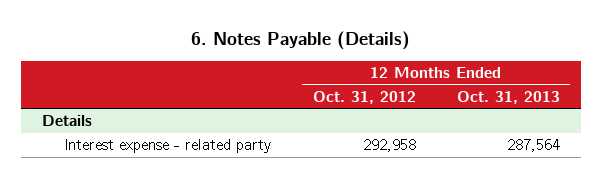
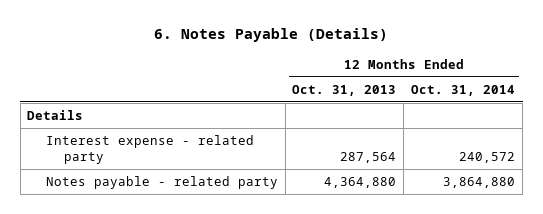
- | 12 Months Ended Oct. 31, 2012 | 12 Months Ended Oct. 31, 2013
+ | 12 Months Ended Oct. 31, 2013 | 12 Months Ended Oct. 31, 2014
+ Notes payable - related party | 4,364,880 | 3,864,880

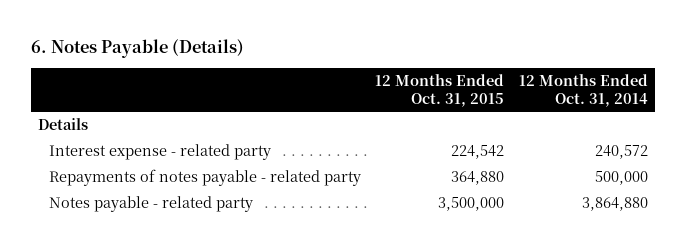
- | 12 Months Ended Oct. 31, 2013 | 12 Months Ended Oct. 31, 2014
+ | 12 Months Ended Oct. 31, 2015 | 12 Months Ended Oct. 31, 2014
+ Repayments of notes payable - related party | 364,880 | 500,000

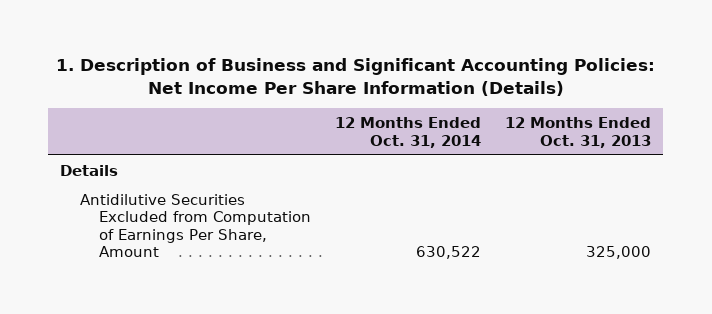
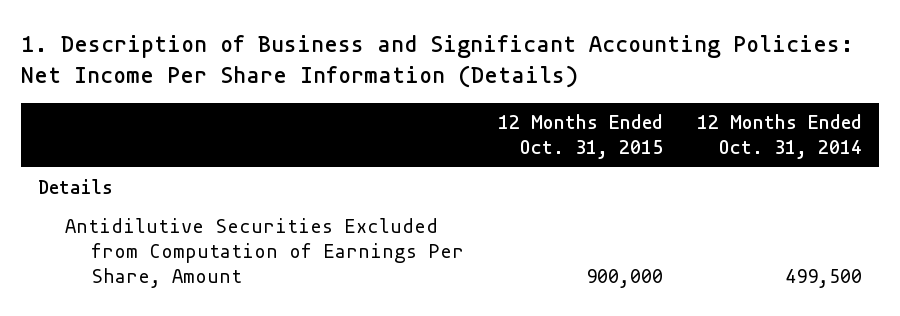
- | 12 Months Ended Oct. 31, 2014 | 12 Months Ended Oct. 31, 2013
+ | 12 Months Ended Oct. 31, 2015 | 12 Months Ended Oct. 31, 2014
- Antidilutive Securities Excluded from Computation of Earnings Per Share, Amount | 630,522 | 325,000
+ Antidilutive Securities Excluded from Computation of Earnings Per Share, Amount | 900,000 | 499,500

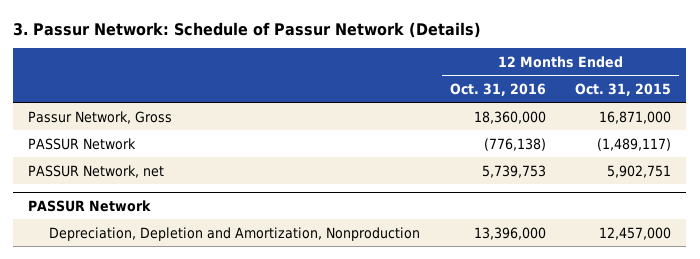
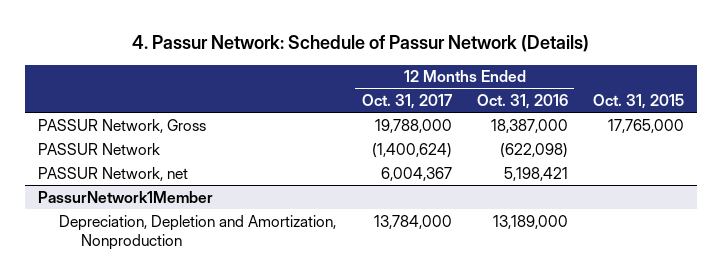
- 3. Passur Network: Schedule of Passur Network (Details)
+ 4. Passur Network: Schedule of Passur Network (Details)
- | 12 Months Ended Oct. 31, 2016 | 12 Months Ended Oct. 31, 2015
+ | 12 Months Ended Oct. 31, 2017 | 12 Months Ended Oct. 31, 2016 | Oct. 31, 2015
- Passur Network, Gross | 18,360,000 | 16,871,000
- PASSUR Network | (776,138) | (1,489,117)
- PASSUR Network, net | 5,739,753 | 5,902,751
- PASSUR Network
- Depreciation, Depletion and Amortization, Nonproduction | 13,396,000 | 12,457,000
+ PASSUR Network, Gross | 19,788,000 | 18,387,000 | 17,765,000
+ PASSUR Network | (1,400,624) | (622,098) |
+ PASSUR Network, net | 6,004,367 | 5,198,421 |
+ PassurNetwork1Member
+ Depreciation, Depletion and Amortization, Nonproduction | 13,784,000 | 13,189,000 |

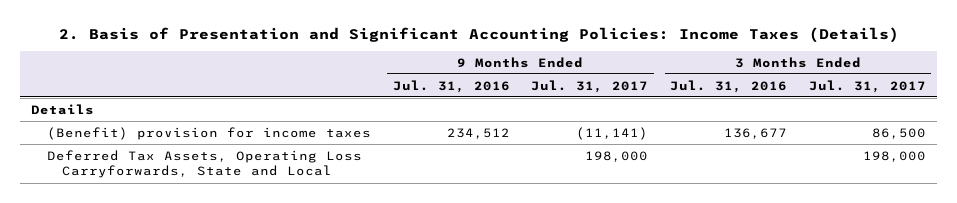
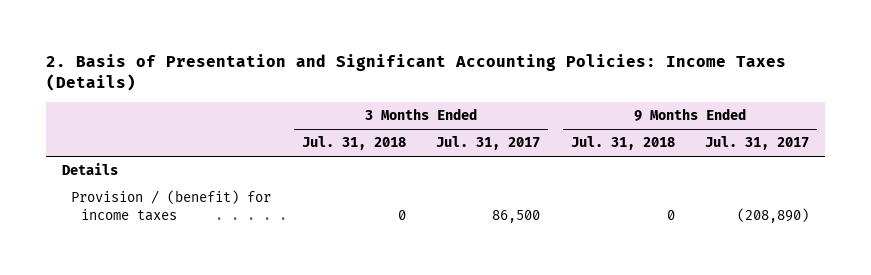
- | 9 Months Ended Jul. 31, 2016 | 9 Months Ended Jul. 31, 2017 | 3 Months Ended Jul. 31, 2016 | 3 Months Ended Jul. 31, 2017
+ | 3 Months Ended Jul. 31, 2018 | 3 Months Ended Jul. 31, 2017 | 9 Months Ended Jul. 31, 2018 | 9 Months Ended Jul. 31, 2017
- (Benefit) provision for income taxes | 234,512 | (11,141) | 136,677 | 86,500
- Deferred Tax Assets, Operating Loss Carryforwards, State and Local | | 198,000 | | 198,000
+ Provision / (benefit) for income taxes | 0 | 86,500 | 0 | (208,890)

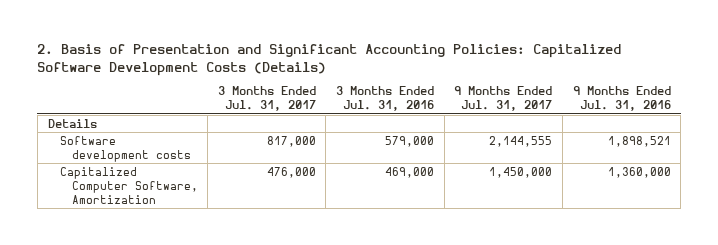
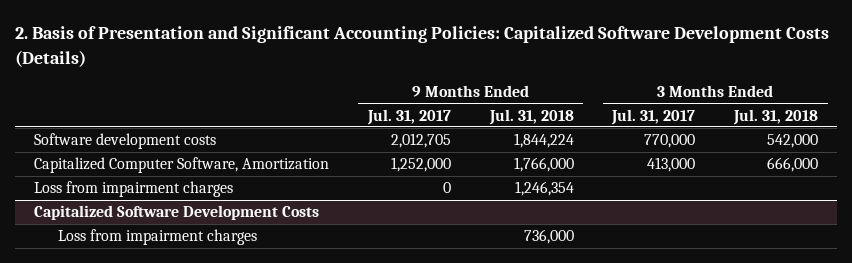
- | 3 Months Ended Jul. 31, 2017 | 3 Months Ended Jul. 31, 2016 | 9 Months Ended Jul. 31, 2017 | 9 Months Ended Jul. 31, 2016
+ | 9 Months Ended Jul. 31, 2017 | 9 Months Ended Jul. 31, 2018 | 3 Months Ended Jul. 31, 2017 | 3 Months Ended Jul. 31, 2018
- Details
- Software development costs | 817,000 | 579,000 | 2,144,555 | 1,898,521
- Capitalized Computer Software, Amortization | 476,000 | 469,000 | 1,450,000 | 1,360,000
+ Software development costs | 2,012,705 | 1,844,224 | 770,000 | 542,000
+ Capitalized Computer Software, Amortization | 1,252,000 | 1,766,000 | 413,000 | 666,000
+ Loss from impairment charges | 0 | 1,246,354 | |
+ Capitalized Software Development Costs
+ Loss from impairment charges | | 736,000 | |

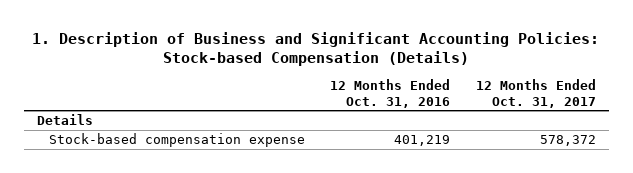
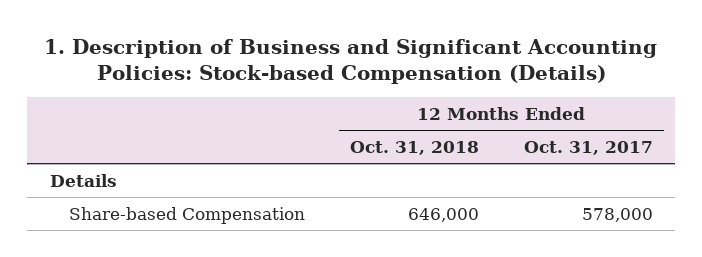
- | 12 Months Ended Oct. 31, 2016 | 12 Months Ended Oct. 31, 2017
+ | 12 Months Ended Oct. 31, 2018 | 12 Months Ended Oct. 31, 2017
- Stock-based compensation expense | 401,219 | 578,372
+ Share-based Compensation | 646,000 | 578,000

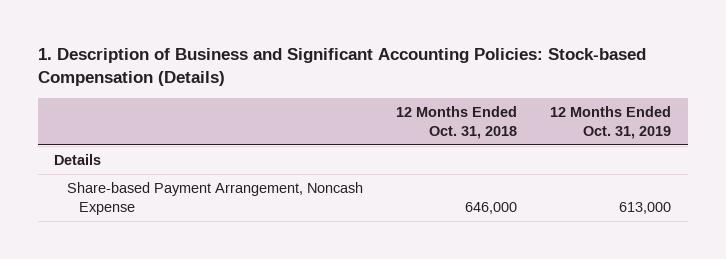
- | 12 Months Ended Oct. 31, 2018 | 12 Months Ended Oct. 31, 2017
+ | 12 Months Ended Oct. 31, 2018 | 12 Months Ended Oct. 31, 2019
- Share-based Compensation | 646,000 | 578,000
+ Share-based Payment Arrangement, Noncash Expense | 646,000 | 613,000

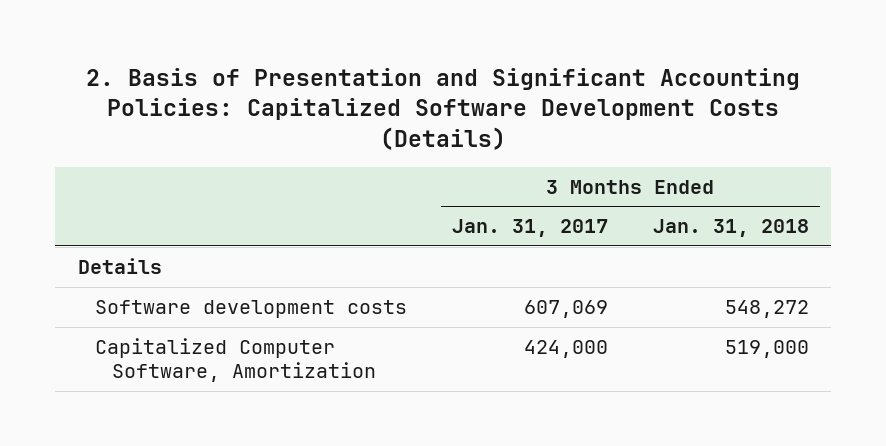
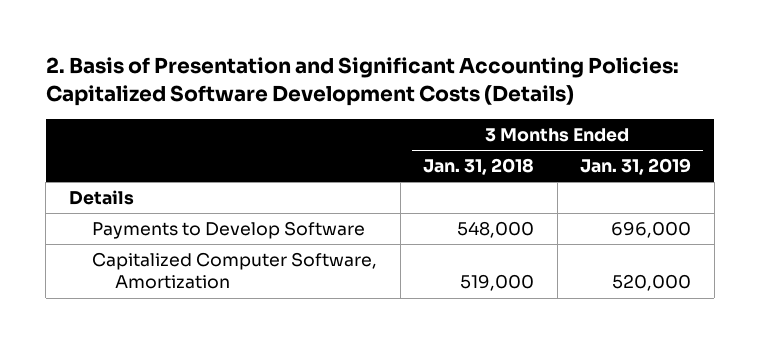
- | 3 Months Ended Jan. 31, 2017 | 3 Months Ended Jan. 31, 2018
+ | 3 Months Ended Jan. 31, 2018 | 3 Months Ended Jan. 31, 2019
- Software development costs | 607,069 | 548,272
+ Payments to Develop Software | 548,000 | 696,000

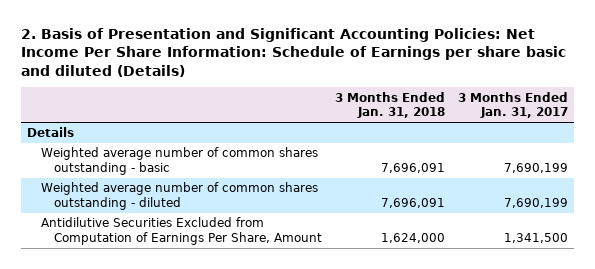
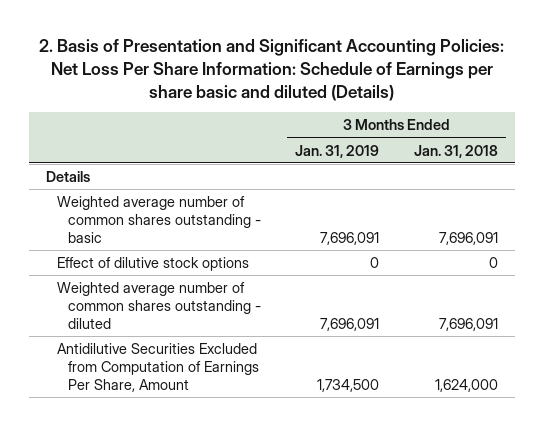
- 2. Basis of Presentation and Significant Accounting Policies: Net Income Per Share Information: Schedule of Earnings per share basic and diluted (Details)
+ 2. Basis of Presentation and Significant Accounting Policies: Net Loss Per Share Information: Schedule of Earnings per share basic and diluted (Details)
- | 3 Months Ended Jan. 31, 2018 | 3 Months Ended Jan. 31, 2017
+ | 3 Months Ended Jan. 31, 2019 | 3 Months Ended Jan. 31, 2018
+ Effect of dilutive stock options | 0 | 0

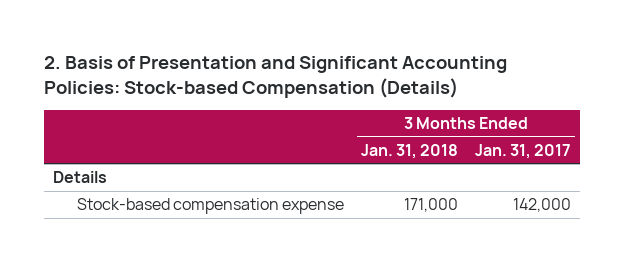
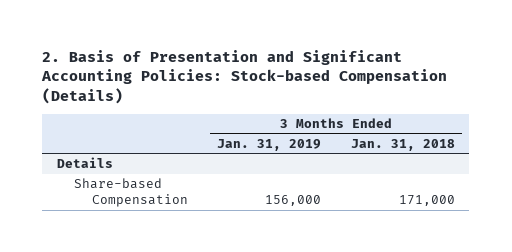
- | 3 Months Ended Jan. 31, 2018 | 3 Months Ended Jan. 31, 2017
+ | 3 Months Ended Jan. 31, 2019 | 3 Months Ended Jan. 31, 2018
- Stock-based compensation expense | 171,000 | 142,000
+ Share-based Compensation | 156,000 | 171,000

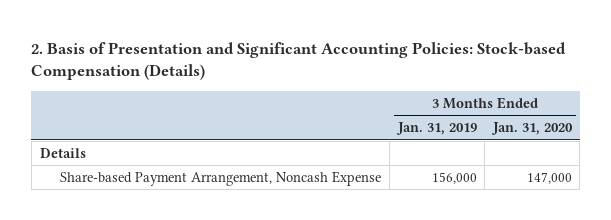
- | 3 Months Ended Jan. 31, 2019 | 3 Months Ended Jan. 31, 2018
+ | 3 Months Ended Jan. 31, 2019 | 3 Months Ended Jan. 31, 2020
- Share-based Compensation | 156,000 | 171,000
+ Share-based Payment Arrangement, Noncash Expense | 156,000 | 147,000

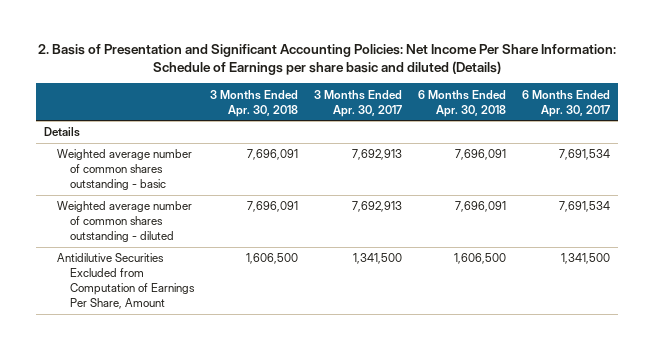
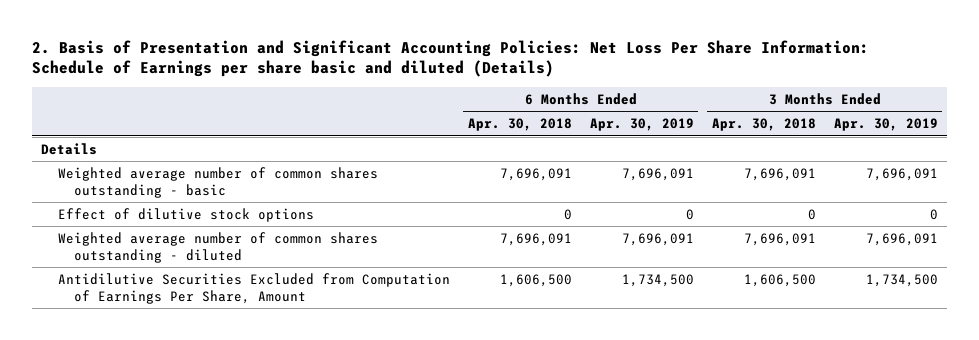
- 2. Basis of Presentation and Significant Accounting Policies: Net Income Per Share Information: Schedule of Earnings per share basic and diluted (Details)
+ 2. Basis of Presentation and Significant Accounting Policies: Net Loss Per Share Information: Schedule of Earnings per share basic and diluted (Details)
- | 3 Months Ended Apr. 30, 2018 | 3 Months Ended Apr. 30, 2017 | 6 Months Ended Apr. 30, 2018 | 6 Months Ended Apr. 30, 2017
+ | 6 Months Ended Apr. 30, 2018 | 6 Months Ended Apr. 30, 2019 | 3 Months Ended Apr. 30, 2018 | 3 Months Ended Apr. 30, 2019
+ Effect of dilutive stock options | 0 | 0 | 0 | 0

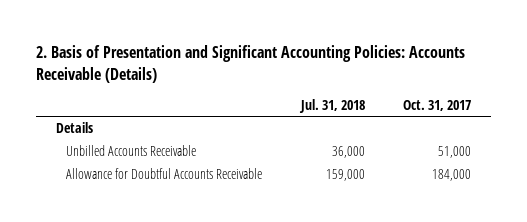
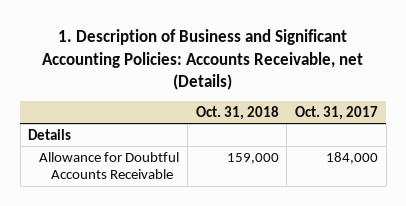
- 2. Basis of Presentation and Significant Accounting Policies: Accounts Receivable (Details)
+ 1. Description of Business and Significant Accounting Policies: Accounts Receivable, net (Details)
- | Jul. 31, 2018 | Oct. 31, 2017
+ | Oct. 31, 2018 | Oct. 31, 2017
- Unbilled Accounts Receivable | 36,000 | 51,000

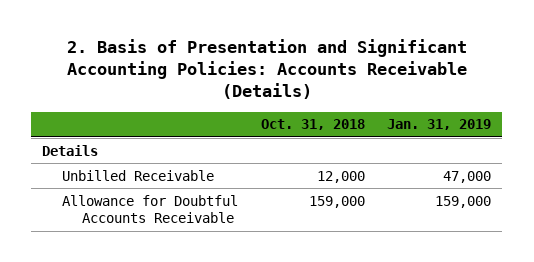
- 1. Description of Business and Significant Accounting Policies: Accounts Receivable, net (Details)
+ 2. Basis of Presentation and Significant Accounting Policies: Accounts Receivable (Details)
- | Oct. 31, 2018 | Oct. 31, 2017
+ | Oct. 31, 2018 | Jan. 31, 2019
+ Unbilled Receivable | 12,000 | 47,000

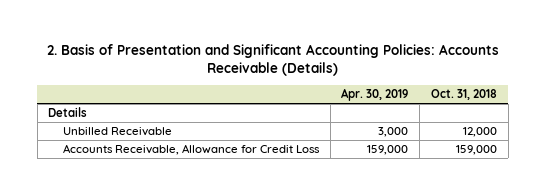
- | Oct. 31, 2018 | Jan. 31, 2019
+ | Apr. 30, 2019 | Oct. 31, 2018
- Allowance for Doubtful Accounts Receivable | 159,000 | 159,000
+ Accounts Receivable, Allowance for Credit Loss | 159,000 | 159,000

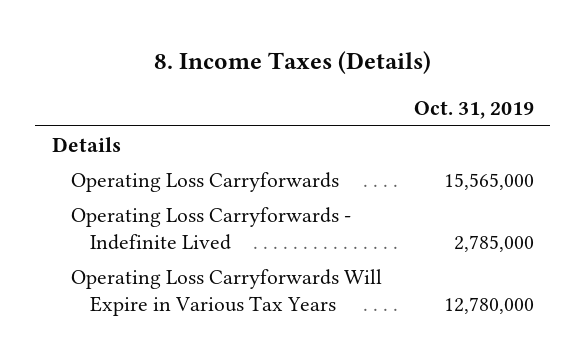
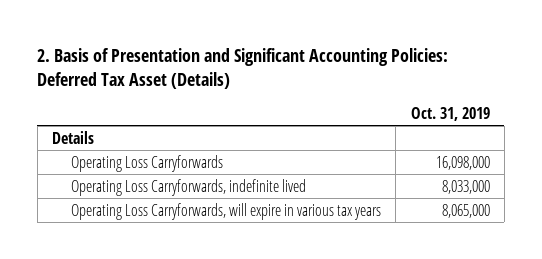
- 8. Income Taxes (Details)
+ 2. Basis of Presentation and Significant Accounting Policies: Deferred Tax Asset (Details)
- Operating Loss Carryforwards | 15,565,000
- Operating Loss Carryforwards - Indefinite Lived | 2,785,000
- Operating Loss Carryforwards Will Expire in Various Tax Years | 12,780,000
+ Operating Loss Carryforwards | 16,098,000
+ Operating Loss Carryforwards, indefinite lived | 8,033,000
+ Operating Loss Carryforwards, will expire in various tax years | 8,065,000

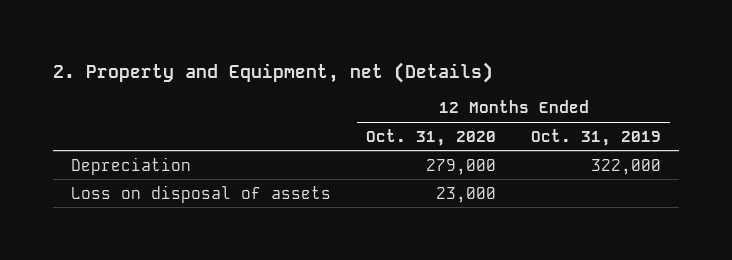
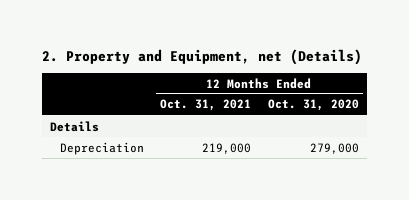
- | 12 Months Ended Oct. 31, 2020 | 12 Months Ended Oct. 31, 2019
+ | 12 Months Ended Oct. 31, 2021 | 12 Months Ended Oct. 31, 2020
+ Details
- Loss on disposal of assets | 23,000 |

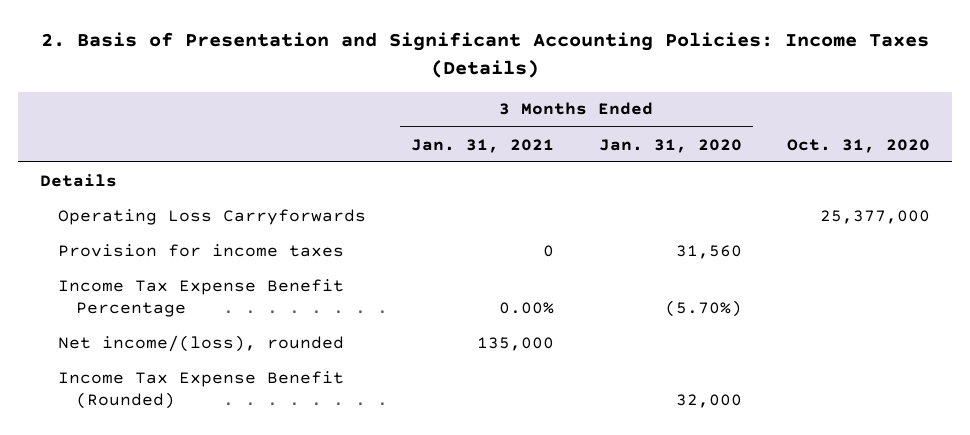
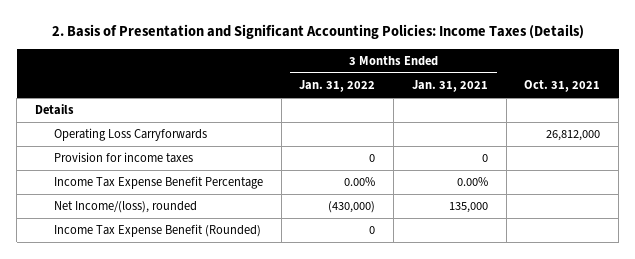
- | 3 Months Ended Jan. 31, 2021 | 3 Months Ended Jan. 31, 2020 | Oct. 31, 2020
+ | 3 Months Ended Jan. 31, 2022 | 3 Months Ended Jan. 31, 2021 | Oct. 31, 2021
- Net income/(loss), rounded | 135,000 | |
+ Net Income/(loss), rounded | (430,000) | 135,000 |

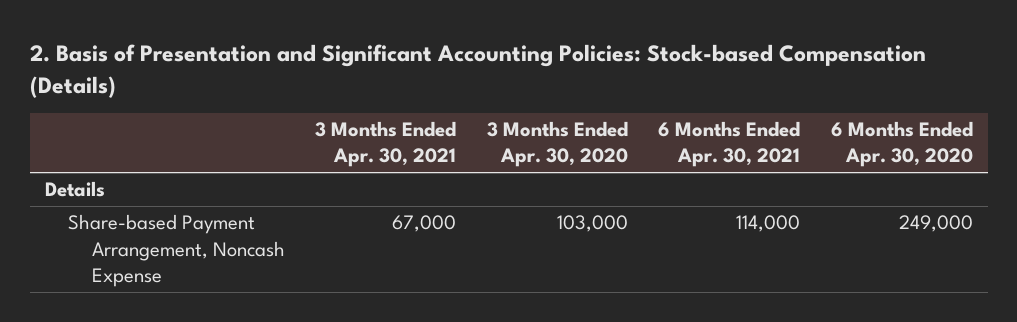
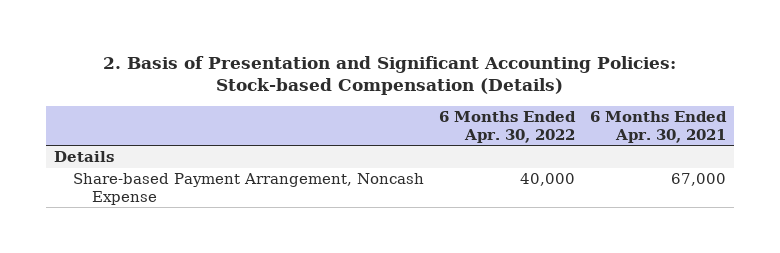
- | 3 Months Ended Apr. 30, 2021 | 3 Months Ended Apr. 30, 2020 | 6 Months Ended Apr. 30, 2021 | 6 Months Ended Apr. 30, 2020
+ | 6 Months Ended Apr. 30, 2022 | 6 Months Ended Apr. 30, 2021
- Share-based Payment Arrangement, Noncash Expense | 67,000 | 103,000 | 114,000 | 249,000
+ Share-based Payment Arrangement, Noncash Expense | 40,000 | 67,000

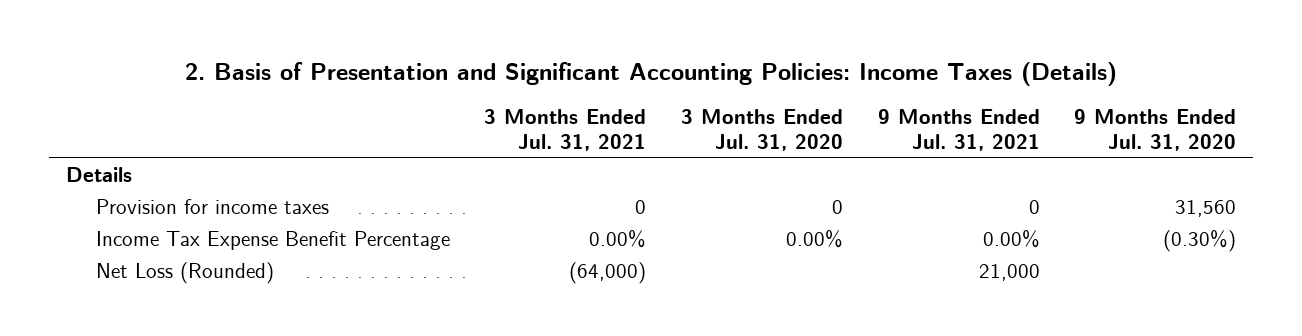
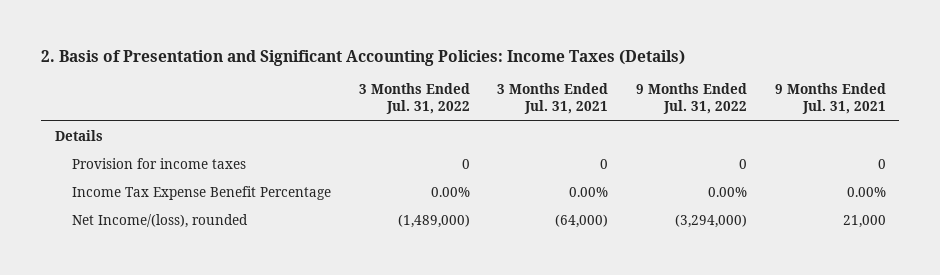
- | 3 Months Ended Jul. 31, 2021 | 3 Months Ended Jul. 31, 2020 | 9 Months Ended Jul. 31, 2021 | 9 Months Ended Jul. 31, 2020
+ | 3 Months Ended Jul. 31, 2022 | 3 Months Ended Jul. 31, 2021 | 9 Months Ended Jul. 31, 2022 | 9 Months Ended Jul. 31, 2021
- Net Loss (Rounded) | (64,000) | | 21,000 |
+ Net Income/(loss), rounded | (1,489,000) | (64,000) | (3,294,000) | 21,000

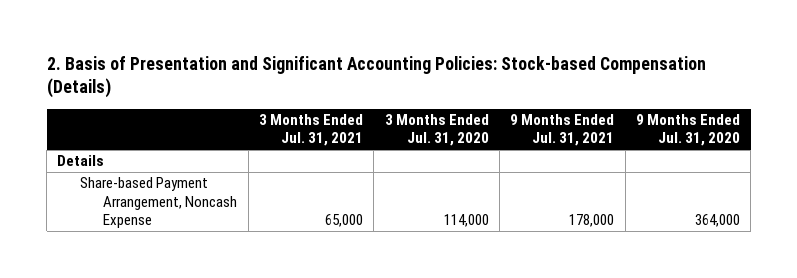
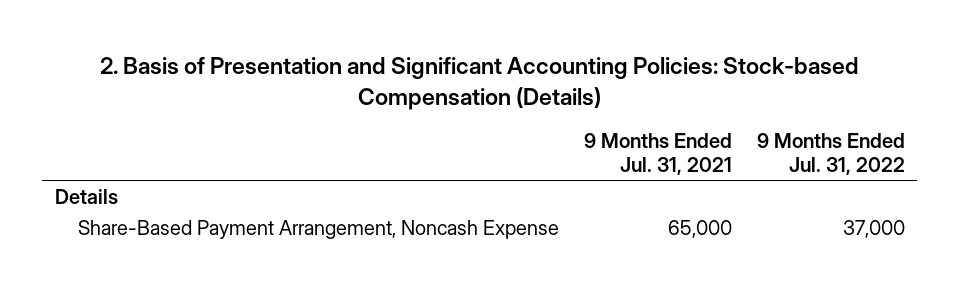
- | 3 Months Ended Jul. 31, 2021 | 3 Months Ended Jul. 31, 2020 | 9 Months Ended Jul. 31, 2021 | 9 Months Ended Jul. 31, 2020
+ | 9 Months Ended Jul. 31, 2021 | 9 Months Ended Jul. 31, 2022
- Share-based Payment Arrangement, Noncash Expense | 65,000 | 114,000 | 178,000 | 364,000
+ Share-Based Payment Arrangement, Noncash Expense | 65,000 | 37,000

